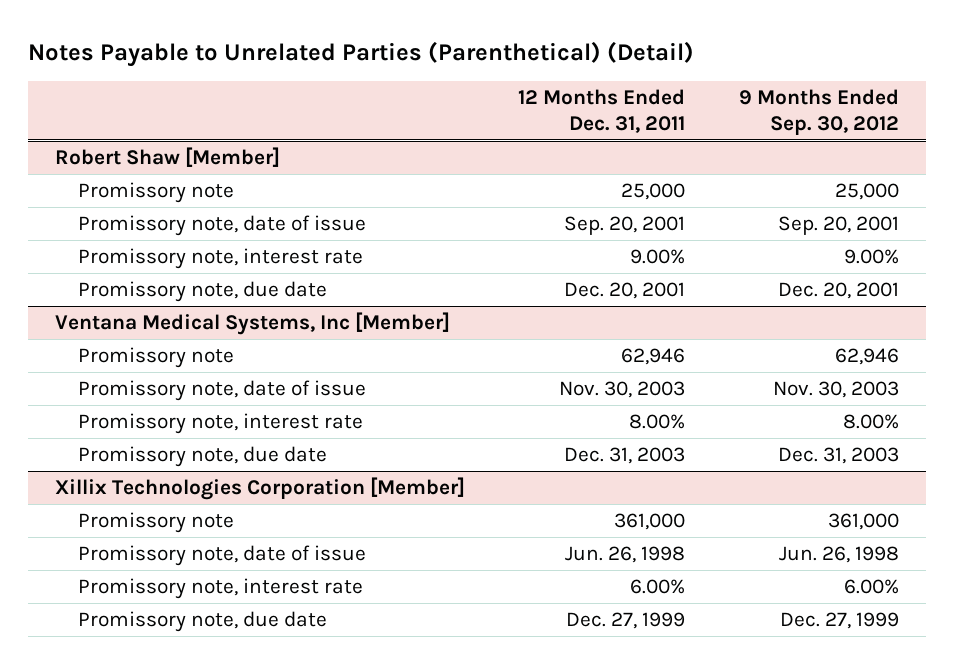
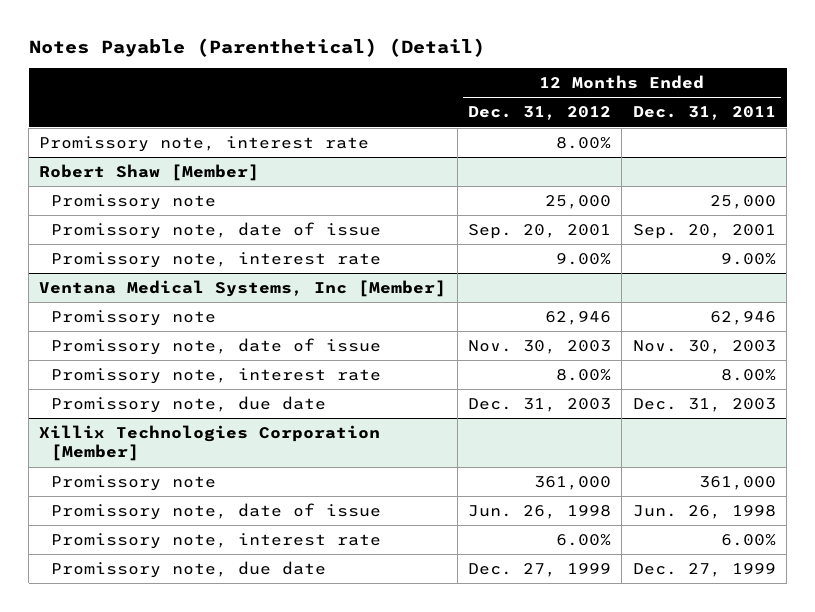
- Notes Payable to Unrelated Parties (Parenthetical) (Detail)
+ Notes Payable (Parenthetical) (Detail)
- | 12 Months Ended Dec. 31, 2011 | 9 Months Ended Sep. 30, 2012
+ | 12 Months Ended Dec. 31, 2012 | 12 Months Ended Dec. 31, 2011
+ Promissory note, interest rate | 8.00% |
@ Robert Shaw [Member]
- Promissory note, due date | Dec. 20, 2001 | Dec. 20, 2001

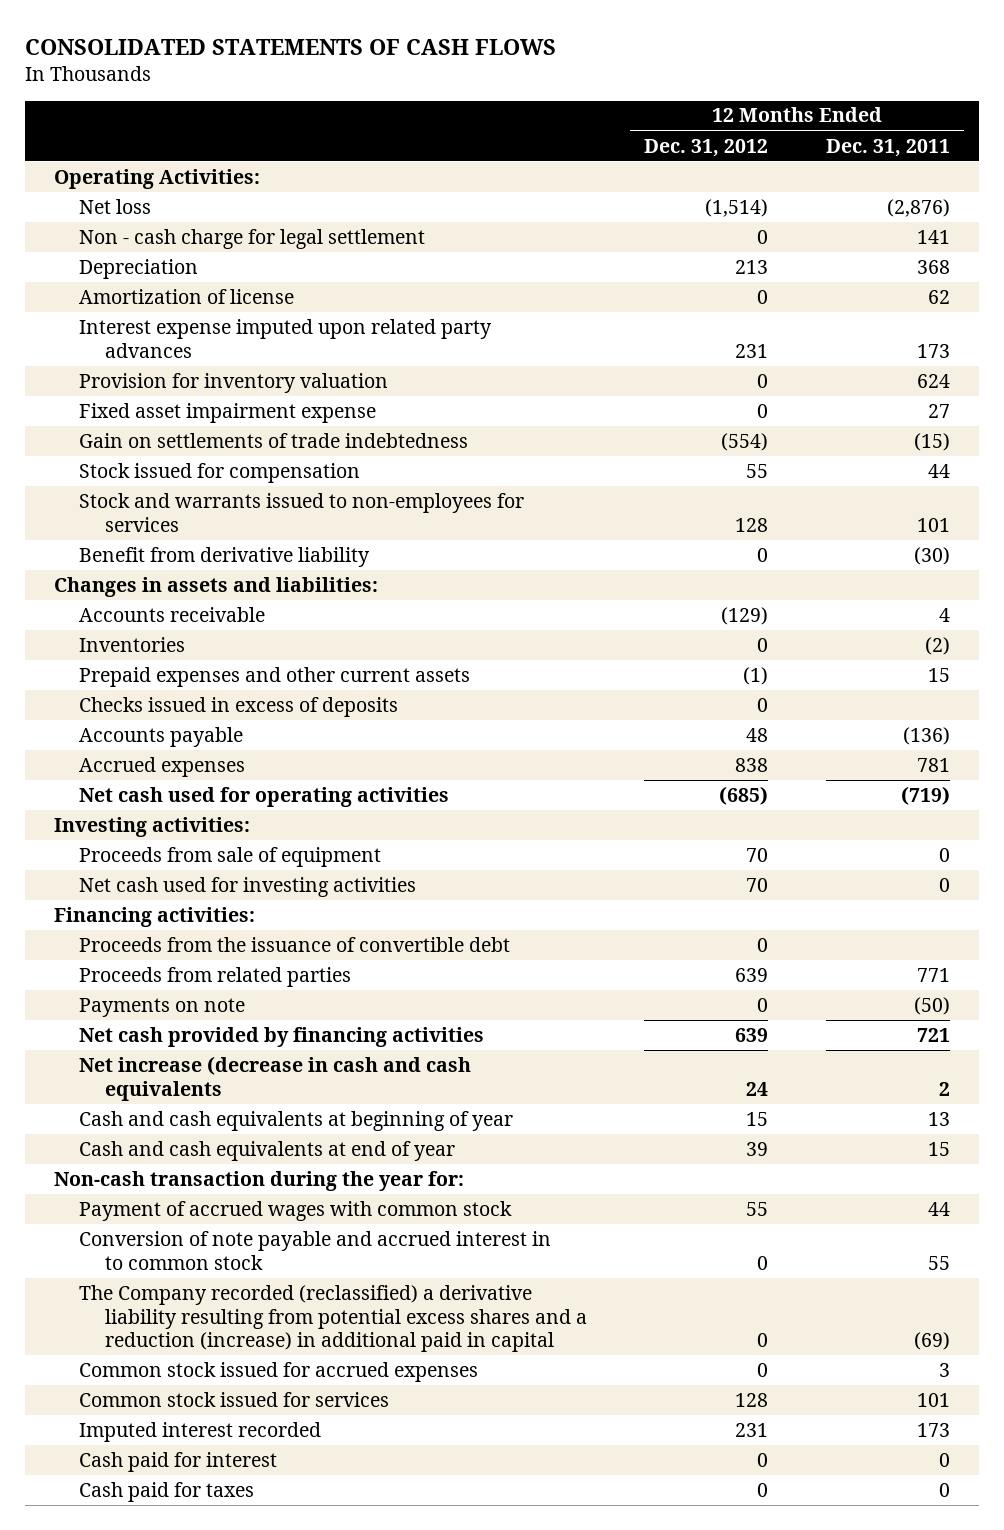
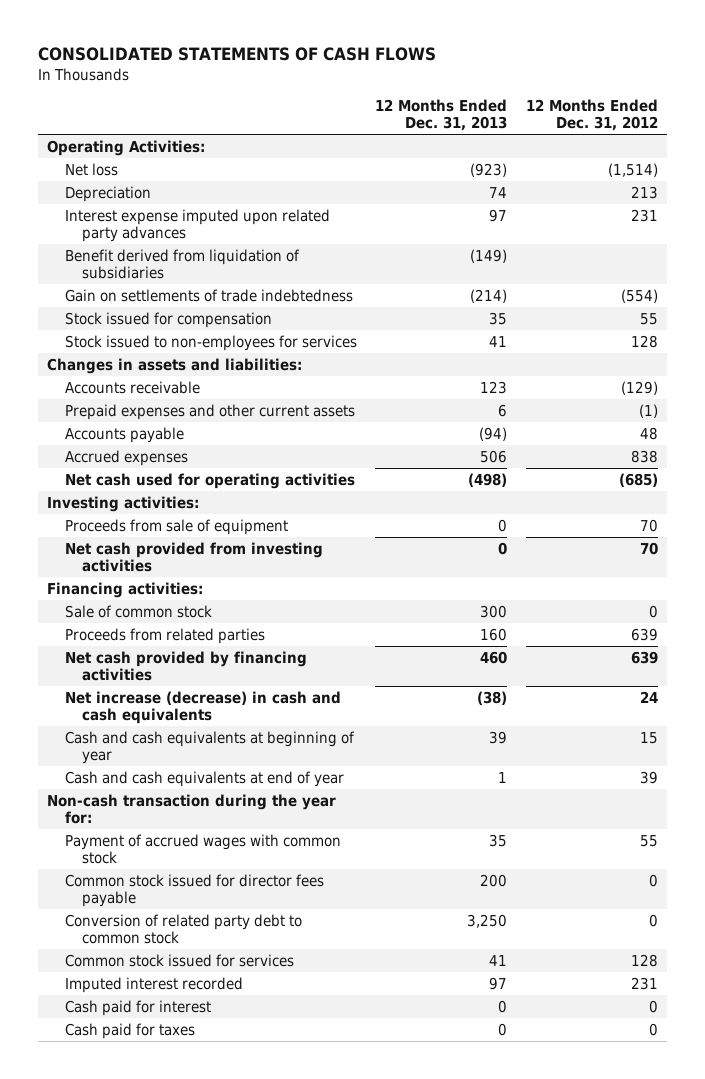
- | 12 Months Ended Dec. 31, 2012 | 12 Months Ended Dec. 31, 2011
+ | 12 Months Ended Dec. 31, 2013 | 12 Months Ended Dec. 31, 2012
- Non - cash charge for legal settlement | 0 | 141
- Amortization of license | 0 | 62
- Provision for inventory valuation | 0 | 624
- Fixed asset impairment expense | 0 | 27
+ Benefit derived from liquidation of subsidiaries | (149) |
- Stock and warrants issued to non-employees for services | 128 | 101
- Benefit from derivative liability | 0 | (30)
+ Stock issued to non-employees for services | 41 | 128
- Inventories | 0 | (2)
- Checks issued in excess of deposits | 0 |
- Net cash used for investing activities | 70 | 0
+ Net cash provided from investing activities | 0 | 70
- Proceeds from the issuance of convertible debt | 0 |
+ Sale of common stock | 300 | 0
- Payments on note | 0 | (50)
- Net increase (decrease in cash and cash equivalents | 24 | 2
+ Net increase (decrease) in cash and cash equivalents | (38) | 24
- Conversion of note payable and accrued interest in to common stock | 0 | 55
- The Company recorded (reclassified) a derivative liability resulting from potential excess shares and a reduction (increase) in additional paid in capital | 0 | (69)
- Common stock issued for accrued expenses | 0 | 3
+ Common stock issued for director fees payable | 200 | 0
+ Conversion of related party debt to common stock | 3,250 | 0

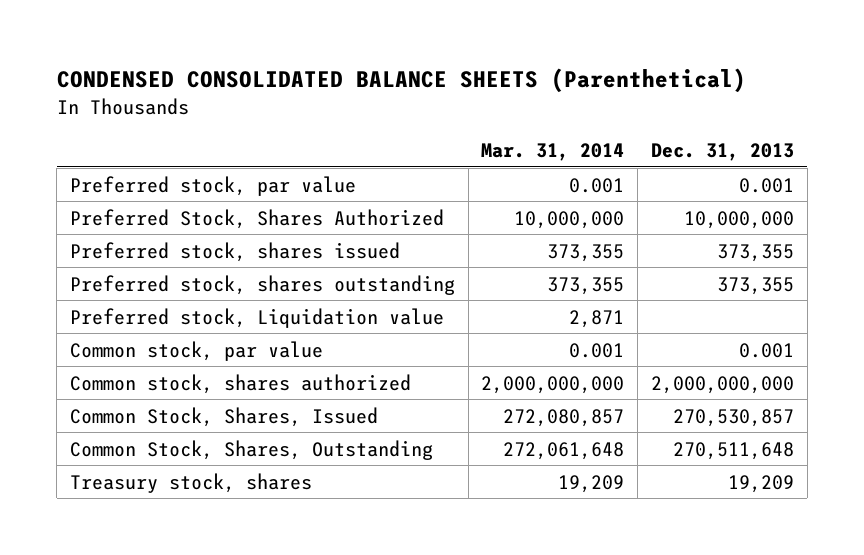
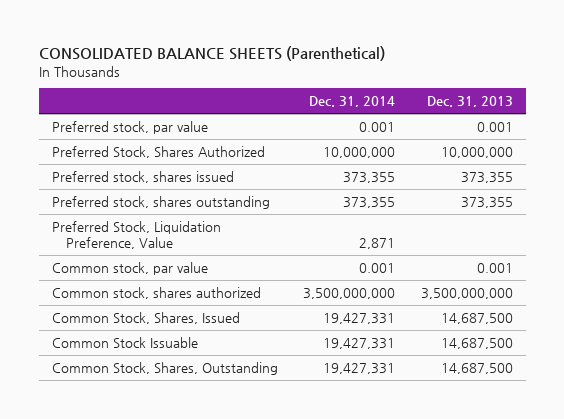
- CONDENSED CONSOLIDATED BALANCE SHEETS (Parenthetical)
+ CONSOLIDATED BALANCE SHEETS (Parenthetical)
- | Mar. 31, 2014 | Dec. 31, 2013
+ | Dec. 31, 2014 | Dec. 31, 2013
- Preferred stock, Liquidation value | 2,871 |
+ Preferred Stock, Liquidation Preference, Value | 2,871 |
- Common stock, shares authorized | 2,000,000,000 | 2,000,000,000
- Common Stock, Shares, Issued | 272,080,857 | 270,530,857
- Common Stock, Shares, Outstanding | 272,061,648 | 270,511,648
- Treasury stock, shares | 19,209 | 19,209
+ Common stock, shares authorized | 3,500,000,000 | 3,500,000,000
+ Common Stock, Shares, Issued | 19,427,331 | 14,687,500
+ Common Stock Issuable | 19,427,331 | 14,687,500
+ Common Stock, Shares, Outstanding | 19,427,331 | 14,687,500

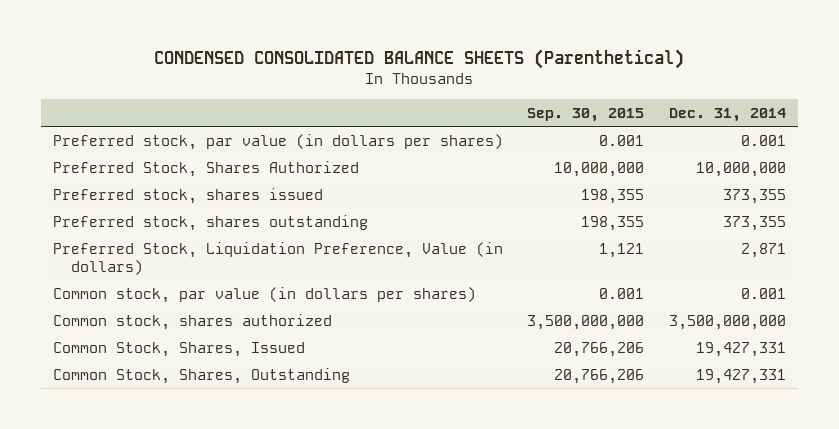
- CONSOLIDATED BALANCE SHEETS (Parenthetical)
+ CONDENSED CONSOLIDATED BALANCE SHEETS (Parenthetical)
- | Dec. 31, 2014 | Dec. 31, 2013
+ | Sep. 30, 2015 | Dec. 31, 2014
- Preferred stock, par value | 0.001 | 0.001
+ Preferred stock, par value (in dollars per shares) | 0.001 | 0.001
- Preferred Stock, Liquidation Preference, Value | 2,871 |
- Common stock, par value | 0.001 | 0.001
+ Preferred Stock, Liquidation Preference, Value (in dollars) | 1,121 | 2,871
+ Common stock, par value (in dollars per shares) | 0.001 | 0.001
- Common Stock Issuable | 19,427,331 | 14,687,500

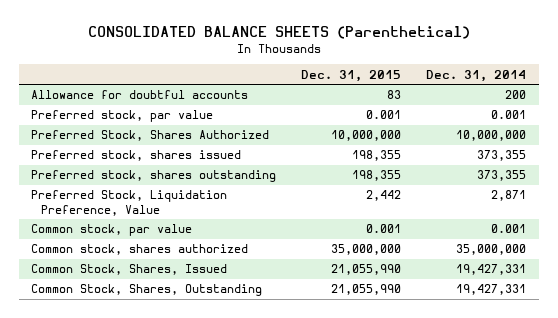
- CONDENSED CONSOLIDATED BALANCE SHEETS (Parenthetical)
+ CONSOLIDATED BALANCE SHEETS (Parenthetical)
- | Sep. 30, 2015 | Dec. 31, 2014
+ | Dec. 31, 2015 | Dec. 31, 2014
- Preferred stock, par value (in dollars per shares) | 0.001 | 0.001
+ Allowance for doubtful accounts | 83 | 200
+ Preferred stock, par value | 0.001 | 0.001
- Preferred Stock, Liquidation Preference, Value (in dollars) | 1,121 | 2,871
- Common stock, par value (in dollars per shares) | 0.001 | 0.001
- Common stock, shares authorized | 3,500,000,000 | 3,500,000,000
+ Preferred Stock, Liquidation Preference, Value | 2,442 | 2,871
+ Common stock, par value | 0.001 | 0.001
+ Common stock, shares authorized | 35,000,000 | 35,000,000

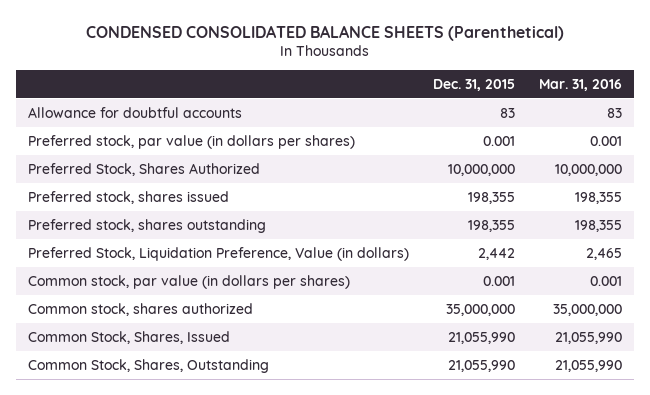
- CONSOLIDATED BALANCE SHEETS (Parenthetical)
+ CONDENSED CONSOLIDATED BALANCE SHEETS (Parenthetical)
- | Dec. 31, 2015 | Dec. 31, 2014
+ | Dec. 31, 2015 | Mar. 31, 2016
- Preferred stock, par value | 0.001 | 0.001
+ Preferred stock, par value (in dollars per shares) | 0.001 | 0.001
- Preferred Stock, Liquidation Preference, Value | 2,442 | 2,871
- Common stock, par value | 0.001 | 0.001
+ Preferred Stock, Liquidation Preference, Value (in dollars) | 2,442 | 2,465
+ Common stock, par value (in dollars per shares) | 0.001 | 0.001

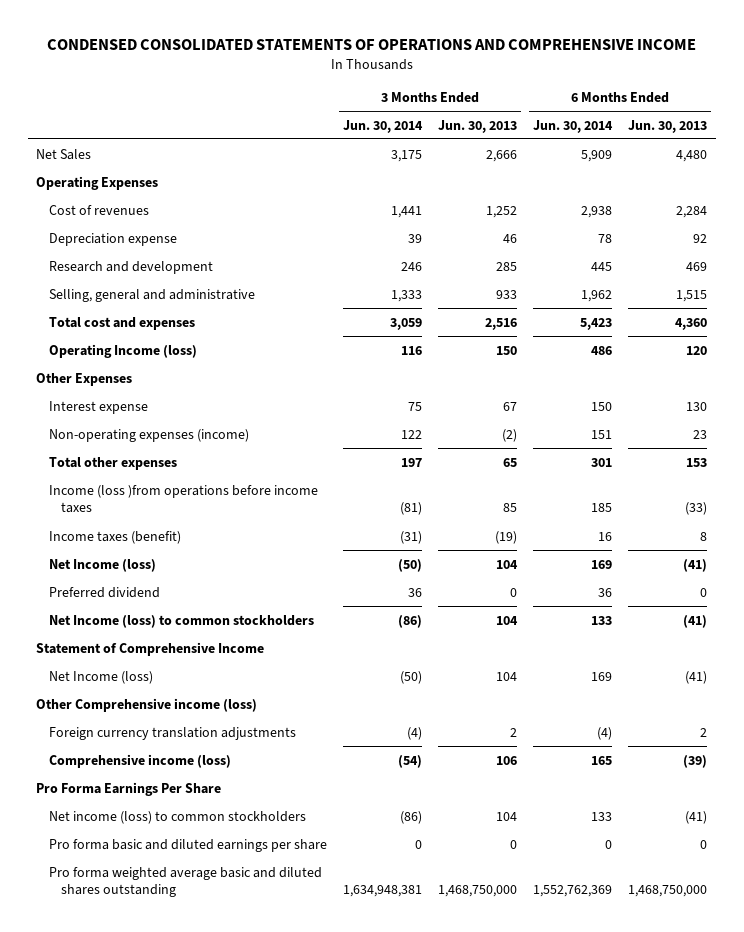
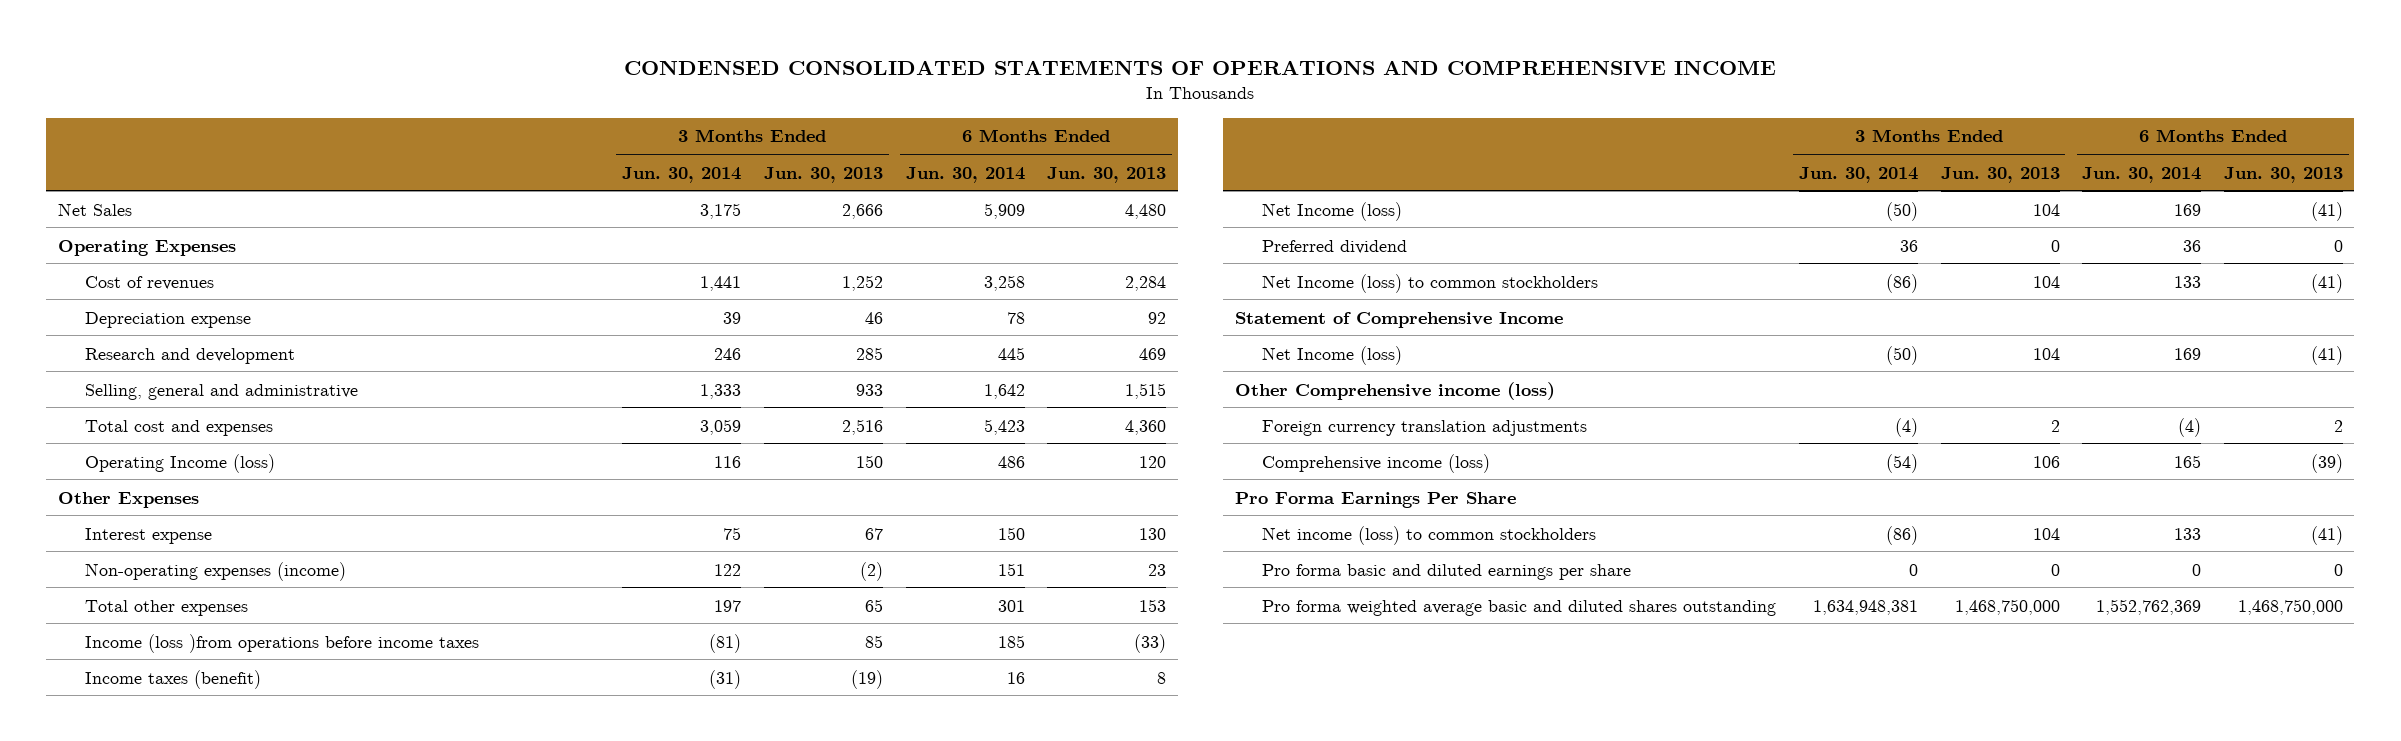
- Cost of revenues | 1,441 | 1,252 | 2,938 | 2,284
+ Cost of revenues | 1,441 | 1,252 | 3,258 | 2,284
- Selling, general and administrative | 1,333 | 933 | 1,962 | 1,515
+ Selling, general and administrative | 1,333 | 933 | 1,642 | 1,515

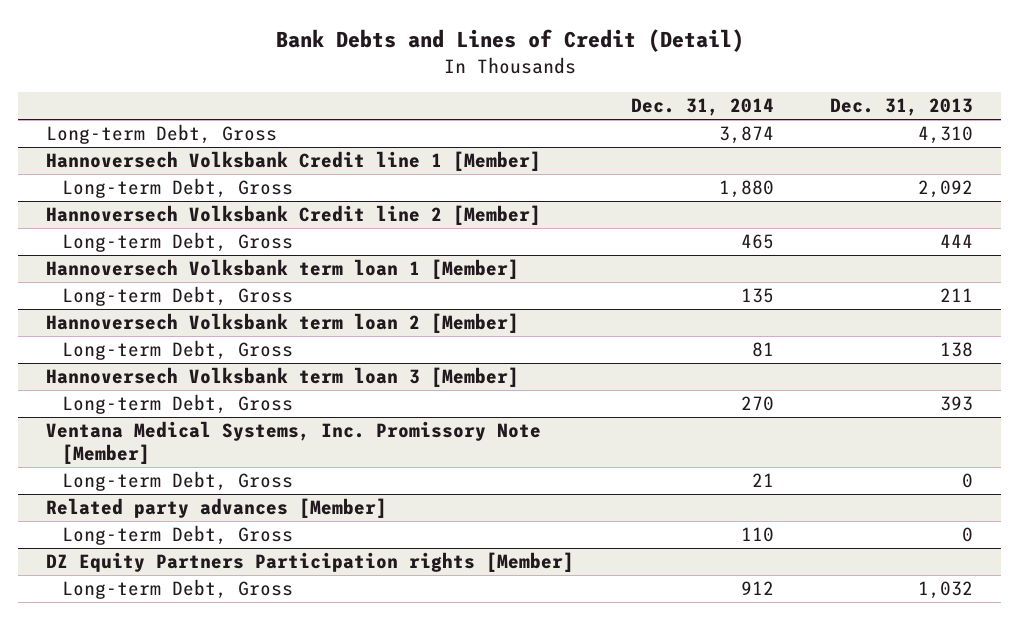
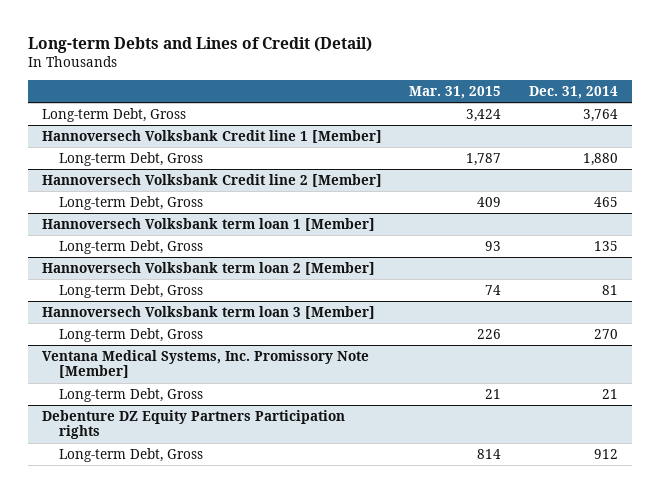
- Bank Debts and Lines of Credit (Detail)
+ Long-term Debts and Lines of Credit (Detail)
- | Dec. 31, 2014 | Dec. 31, 2013
+ | Mar. 31, 2015 | Dec. 31, 2014
- Long-term Debt, Gross | 3,874 | 4,310
+ Long-term Debt, Gross | 3,424 | 3,764
- Related party advances [Member]
- Long-term Debt, Gross | 110 | 0
- DZ Equity Partners Participation rights [Member]
+ Debenture DZ Equity Partners Participation rights

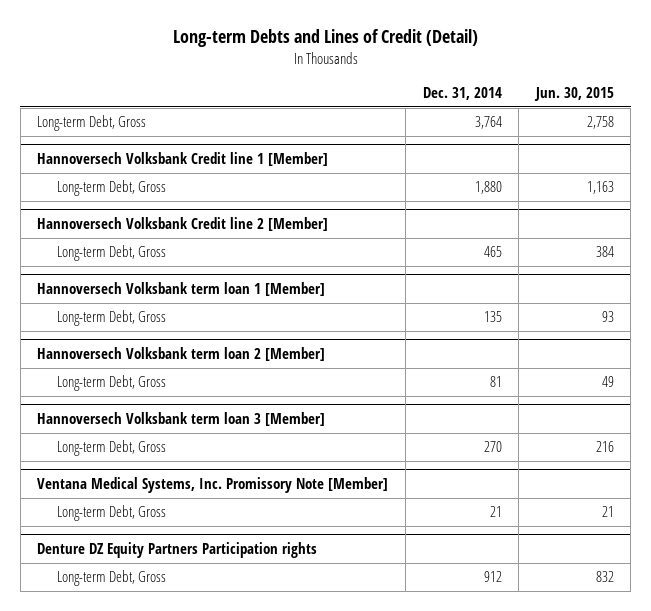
- | Mar. 31, 2015 | Dec. 31, 2014
+ | Dec. 31, 2014 | Jun. 30, 2015
- Debenture DZ Equity Partners Participation rights
+ Denture DZ Equity Partners Participation rights

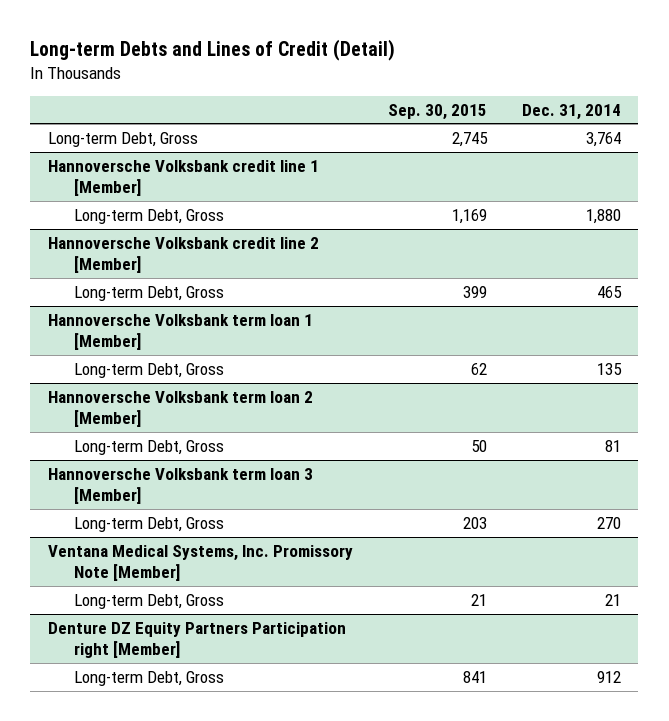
- | Dec. 31, 2014 | Jun. 30, 2015
+ | Sep. 30, 2015 | Dec. 31, 2014
- Hannoversech Volksbank Credit line 1 [Member]
+ Hannoversche Volksbank credit line 1 [Member]
- Hannoversech Volksbank Credit line 2 [Member]
+ Hannoversche Volksbank credit line 2 [Member]
- Hannoversech Volksbank term loan 1 [Member]
+ Hannoversche Volksbank term loan 1 [Member]
- Hannoversech Volksbank term loan 2 [Member]
+ Hannoversche Volksbank term loan 2 [Member]
- Hannoversech Volksbank term loan 3 [Member]
+ Hannoversche Volksbank term loan 3 [Member]
- Denture DZ Equity Partners Participation rights
+ Denture DZ Equity Partners Participation right [Member]

